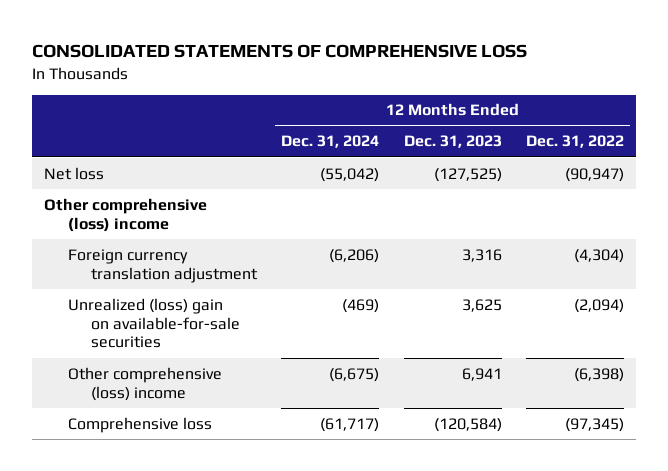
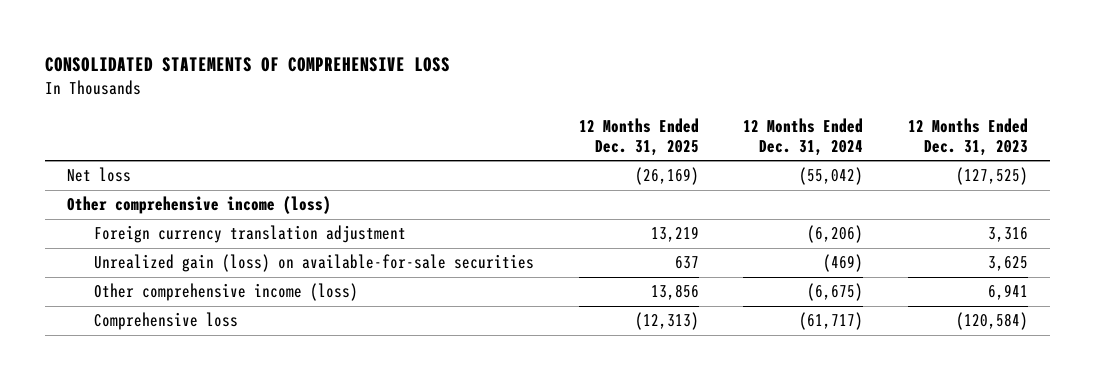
- | 12 Months Ended Dec. 31, 2024 | 12 Months Ended Dec. 31, 2023 | 12 Months Ended Dec. 31, 2022
+ | 12 Months Ended Dec. 31, 2025 | 12 Months Ended Dec. 31, 2024 | 12 Months Ended Dec. 31, 2023
- Other comprehensive (loss) income
+ Other comprehensive income (loss)
- Unrealized (loss) gain on available-for-sale securities | (469) | 3,625 | (2,094)
- Other comprehensive (loss) income | (6,675) | 6,941 | (6,398)
+ Unrealized gain (loss) on available-for-sale securities | 637 | (469) | 3,625
+ Other comprehensive income (loss) | 13,856 | (6,675) | 6,941

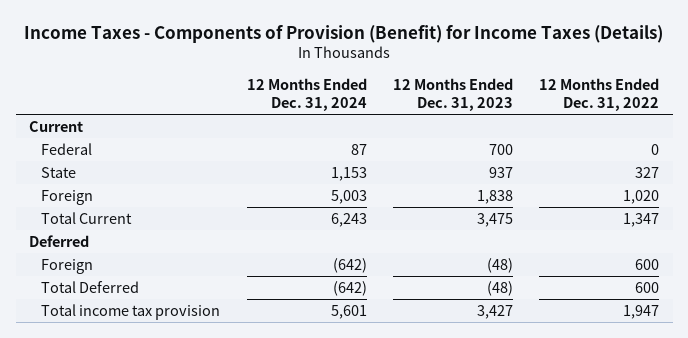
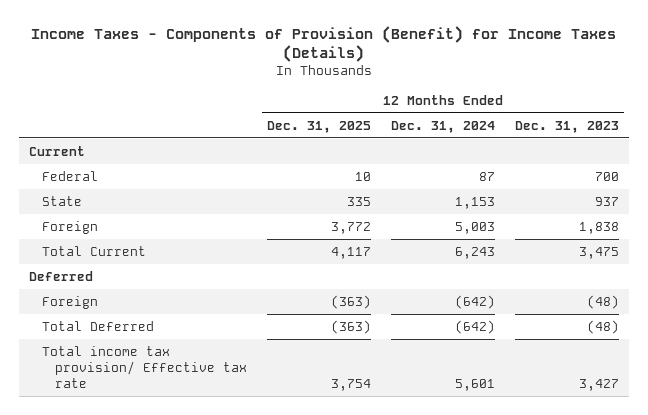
- | 12 Months Ended Dec. 31, 2024 | 12 Months Ended Dec. 31, 2023 | 12 Months Ended Dec. 31, 2022
+ | 12 Months Ended Dec. 31, 2025 | 12 Months Ended Dec. 31, 2024 | 12 Months Ended Dec. 31, 2023
- Total income tax provision | 5,601 | 3,427 | 1,947
+ Total income tax provision/ Effective tax rate | 3,754 | 5,601 | 3,427

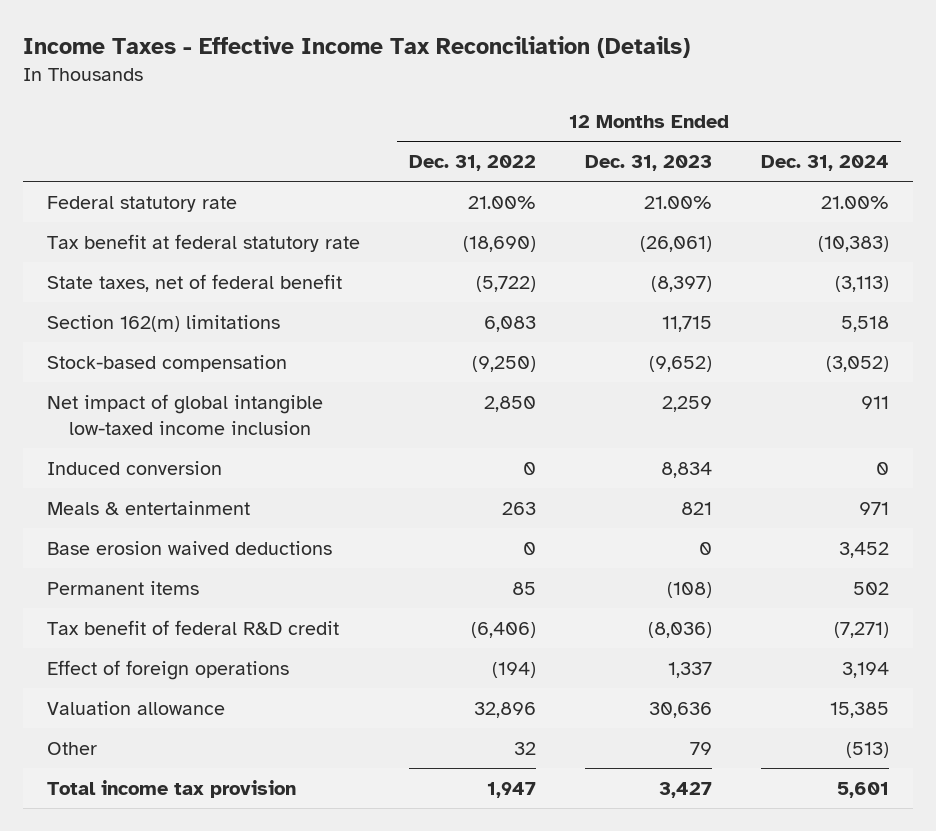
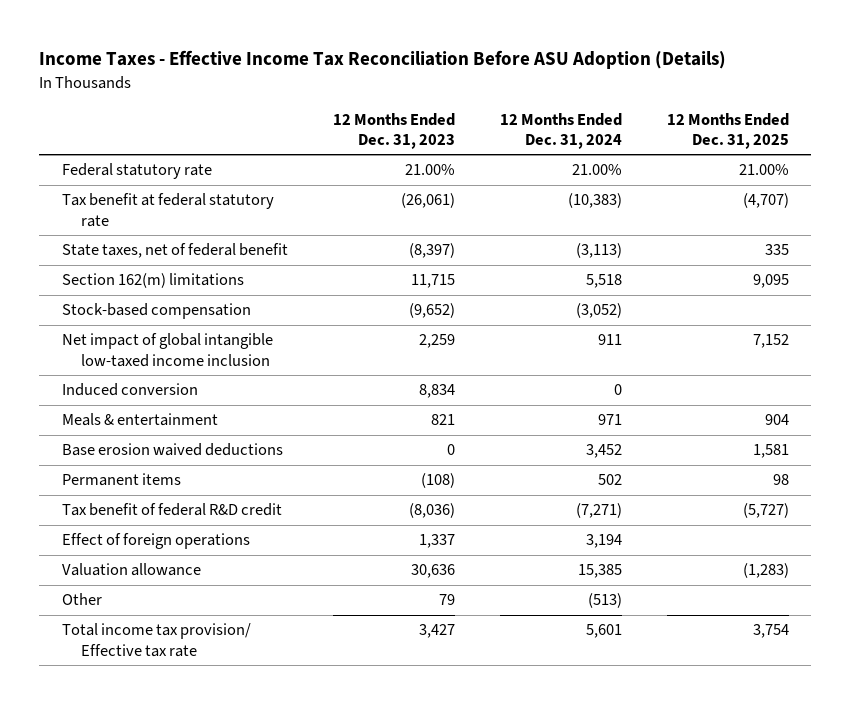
- Income Taxes - Effective Income Tax Reconciliation (Details)
+ Income Taxes - Effective Income Tax Reconciliation Before ASU Adoption (Details)
- | 12 Months Ended Dec. 31, 2022 | 12 Months Ended Dec. 31, 2023 | 12 Months Ended Dec. 31, 2024
+ | 12 Months Ended Dec. 31, 2023 | 12 Months Ended Dec. 31, 2024 | 12 Months Ended Dec. 31, 2025
- Total income tax provision | 1,947 | 3,427 | 5,601
+ Total income tax provision/ Effective tax rate | 3,427 | 5,601 | 3,754

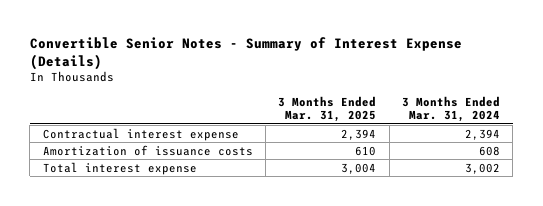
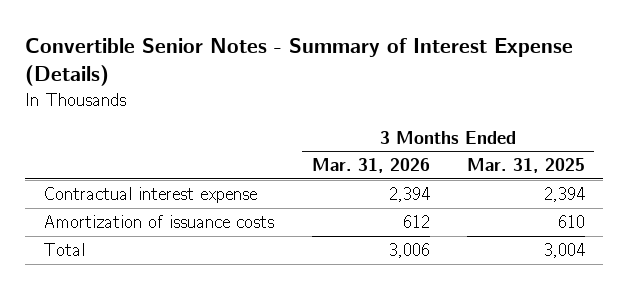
- | 3 Months Ended Mar. 31, 2025 | 3 Months Ended Mar. 31, 2024
+ | 3 Months Ended Mar. 31, 2026 | 3 Months Ended Mar. 31, 2025
- Total interest expense | 3,004 | 3,002
+ Total | 3,006 | 3,004

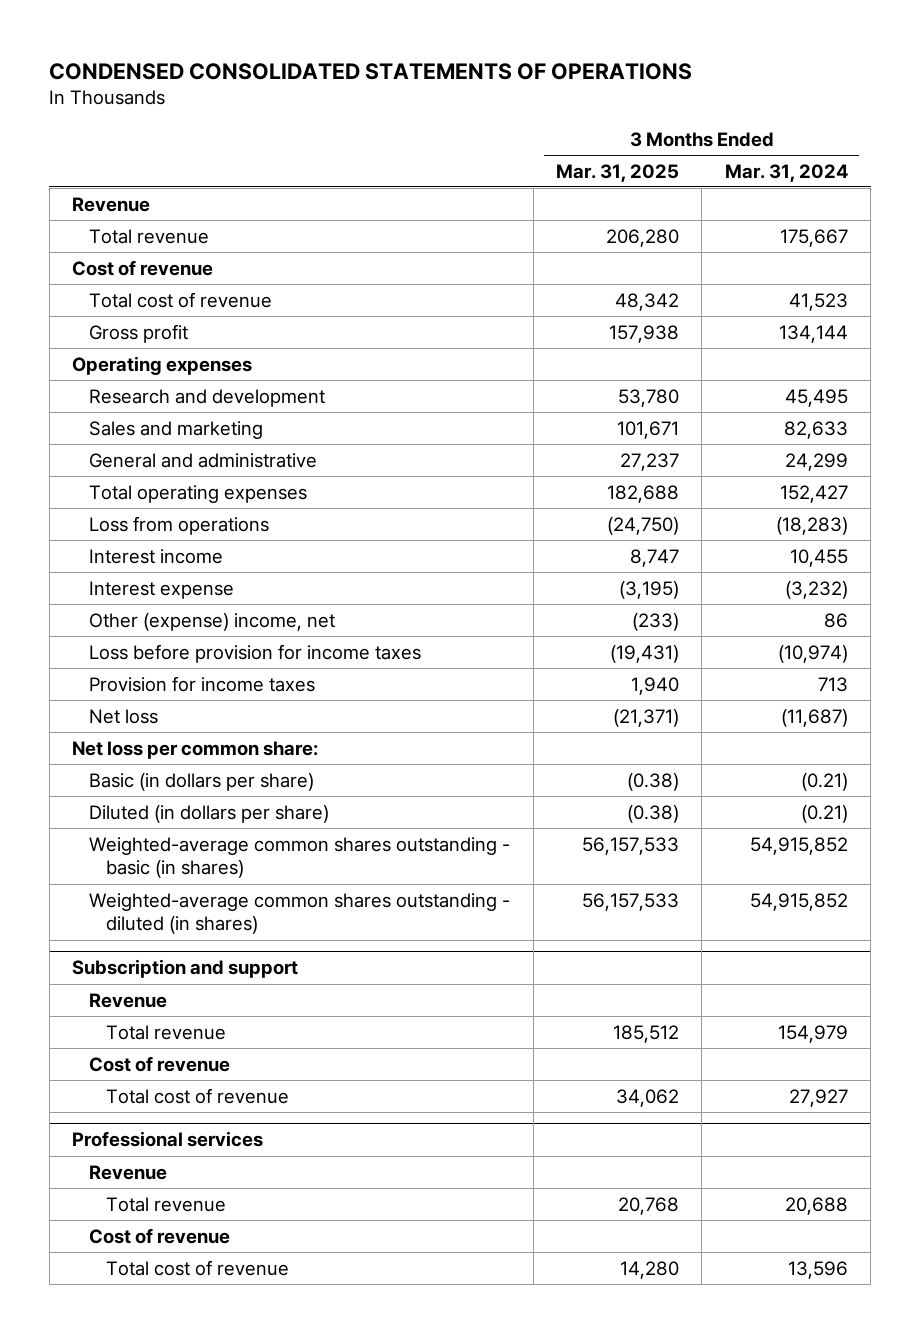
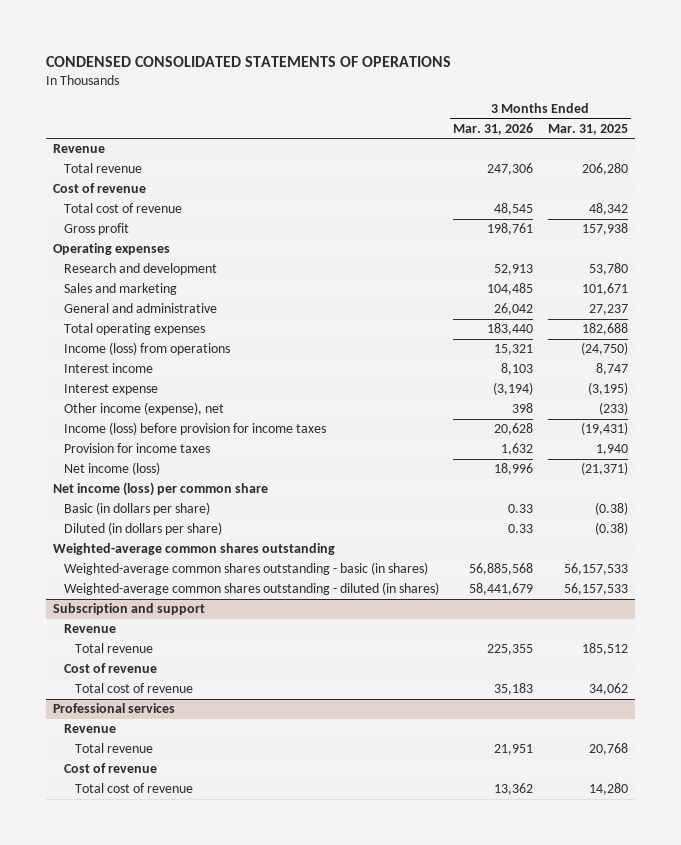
- | 3 Months Ended Mar. 31, 2025 | 3 Months Ended Mar. 31, 2024
+ | 3 Months Ended Mar. 31, 2026 | 3 Months Ended Mar. 31, 2025
- Loss from operations | (24,750) | (18,283)
+ Income (loss) from operations | 15,321 | (24,750)
- Other (expense) income, net | (233) | 86
- Loss before provision for income taxes | (19,431) | (10,974)
+ Other income (expense), net | 398 | (233)
+ Income (loss) before provision for income taxes | 20,628 | (19,431)
- Net loss | (21,371) | (11,687)
- Net loss per common share:
+ Net income (loss) | 18,996 | (21,371)
+ Net income (loss) per common share
+ Weighted-average common shares outstanding

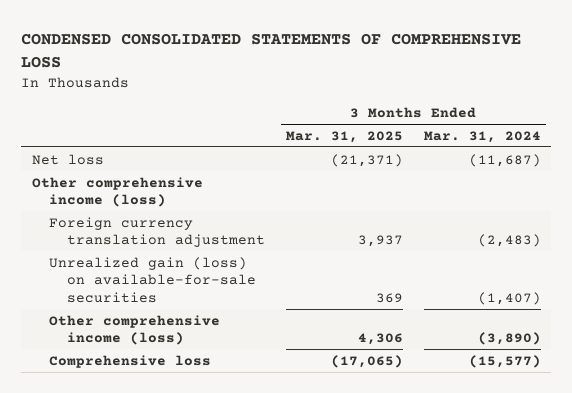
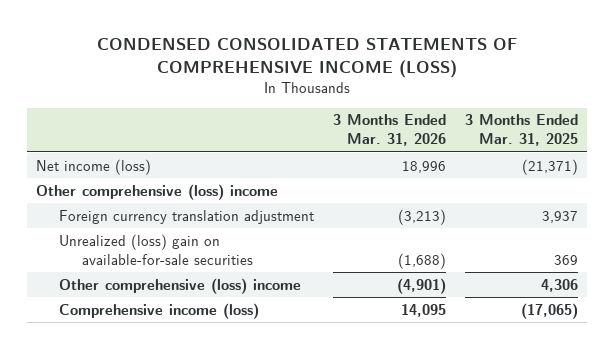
- CONDENSED CONSOLIDATED STATEMENTS OF COMPREHENSIVE LOSS
+ CONDENSED CONSOLIDATED STATEMENTS OF COMPREHENSIVE INCOME (LOSS)
- | 3 Months Ended Mar. 31, 2025 | 3 Months Ended Mar. 31, 2024
+ | 3 Months Ended Mar. 31, 2026 | 3 Months Ended Mar. 31, 2025
- Net loss | (21,371) | (11,687)
- Other comprehensive income (loss)
+ Net income (loss) | 18,996 | (21,371)
+ Other comprehensive (loss) income
- Unrealized gain (loss) on available-for-sale securities | 369 | (1,407)
- Other comprehensive income (loss) | 4,306 | (3,890)
- Comprehensive loss | (17,065) | (15,577)
+ Unrealized (loss) gain on available-for-sale securities | (1,688) | 369
+ Other comprehensive (loss) income | (4,901) | 4,306
+ Comprehensive income (loss) | 14,095 | (17,065)

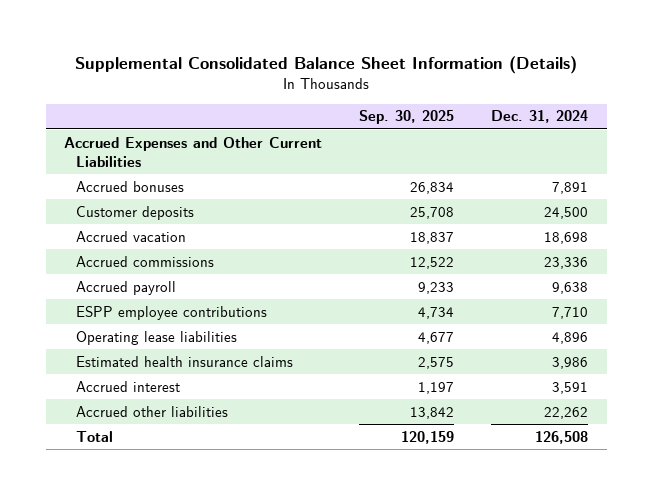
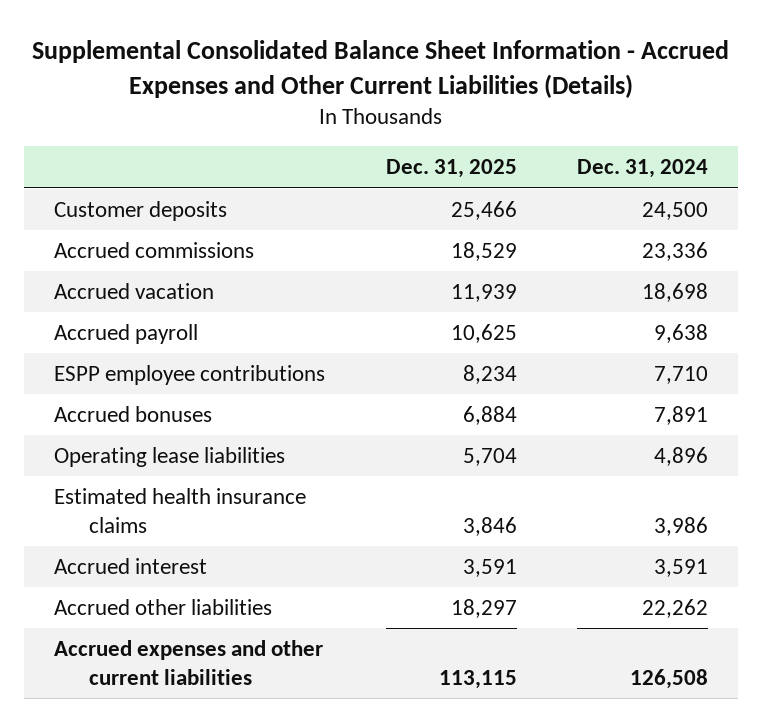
- Supplemental Consolidated Balance Sheet Information (Details)
+ Supplemental Consolidated Balance Sheet Information - Accrued Expenses and Other Current Liabilities (Details)
- | Sep. 30, 2025 | Dec. 31, 2024
+ | Dec. 31, 2025 | Dec. 31, 2024
- Accrued Expenses and Other Current Liabilities
moved down: Accrued vacation | 11,939 | 18,698
moved down: Accrued bonuses | 6,884 | 7,891
- Total | 120,159 | 126,508
+ Accrued expenses and other current liabilities | 113,115 | 126,508

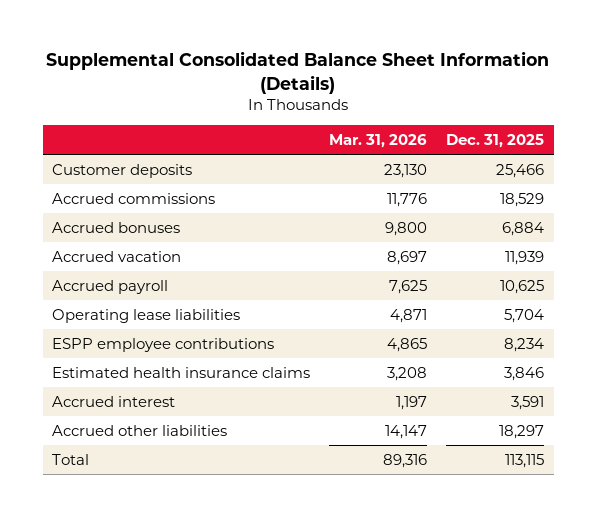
- Supplemental Consolidated Balance Sheet Information - Accrued Expenses and Other Current Liabilities (Details)
+ Supplemental Consolidated Balance Sheet Information (Details)
- | Dec. 31, 2025 | Dec. 31, 2024
+ | Mar. 31, 2026 | Dec. 31, 2025
moved up: Accrued bonuses | 9,800 | 6,884
moved down: ESPP employee contributions | 4,865 | 8,234
- Accrued expenses and other current liabilities | 113,115 | 126,508
+ Total | 89,316 | 113,115

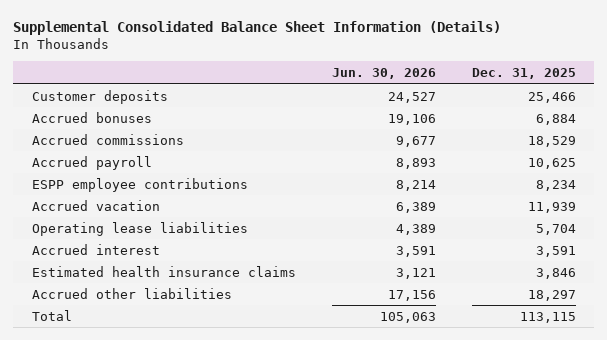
- | Mar. 31, 2026 | Dec. 31, 2025
+ | Jun. 30, 2026 | Dec. 31, 2025
moved down: Accrued commissions | 9,677 | 18,529
moved down: Accrued vacation | 6,389 | 11,939
moved down: Operating lease liabilities | 4,389 | 5,704
moved down: Estimated health insurance claims | 3,121 | 3,846

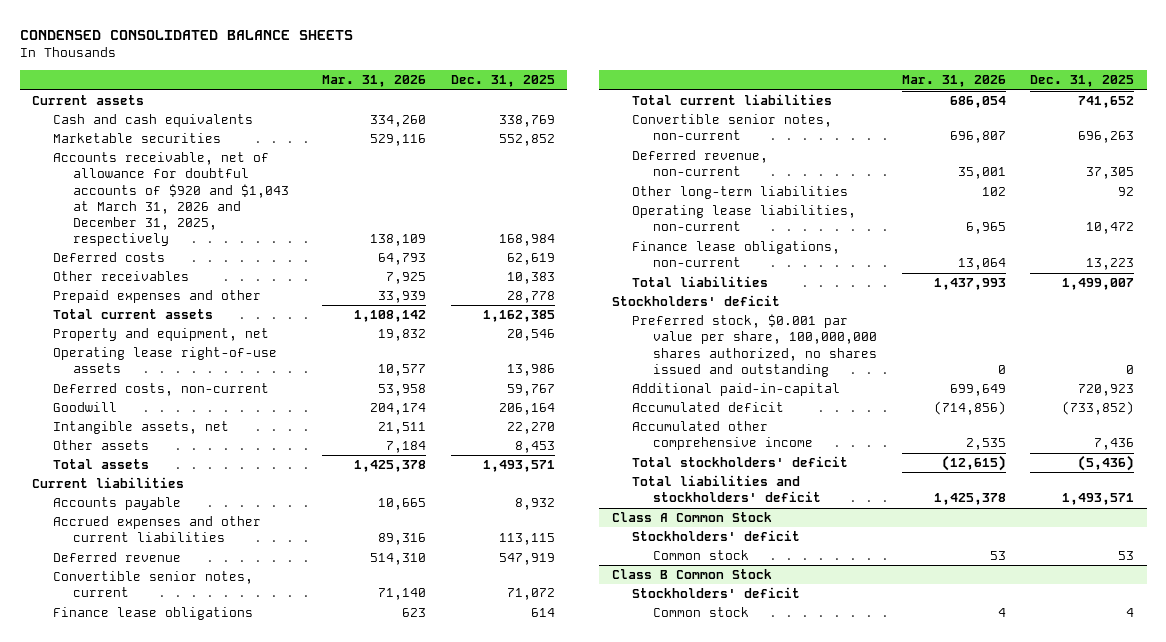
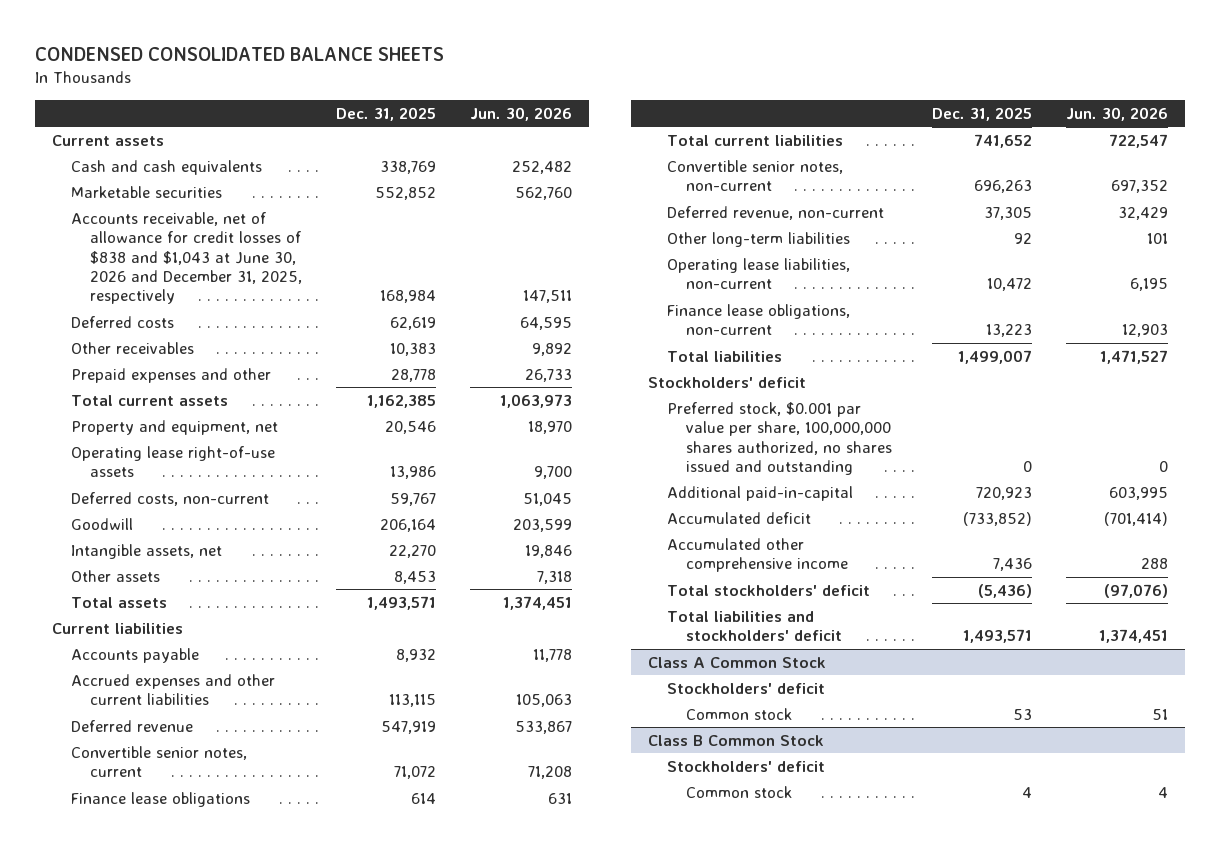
- | Mar. 31, 2026 | Dec. 31, 2025
+ | Dec. 31, 2025 | Jun. 30, 2026
- Accounts receivable, net of allowance for doubtful accounts of $920 and $1,043 at March 31, 2026 and December 31, 2025, respectively | 138,109 | 168,984
+ Accounts receivable, net of allowance for credit losses of $838 and $1,043 at June 30, 2026 and December 31, 2025, respectively | 168,984 | 147,511

